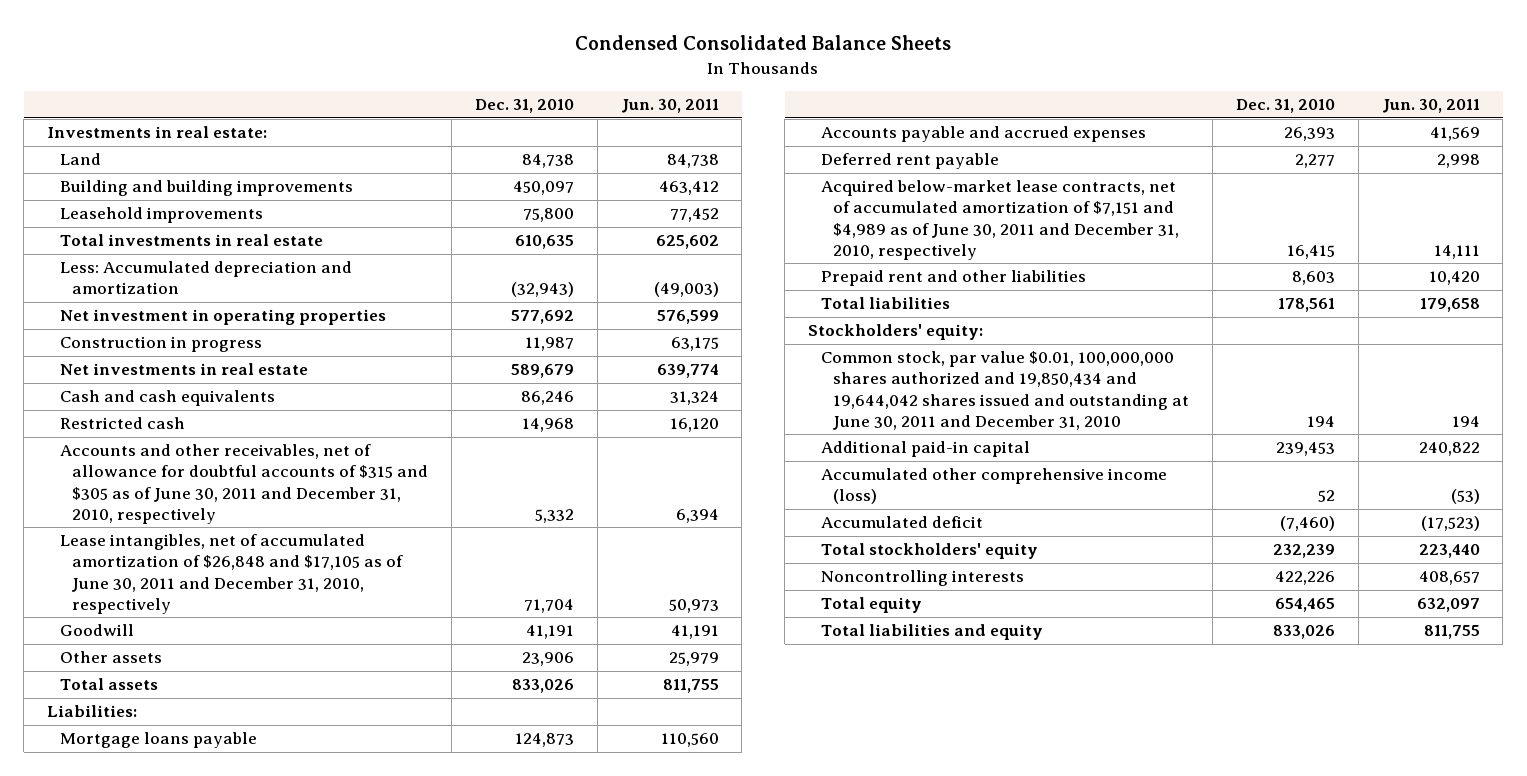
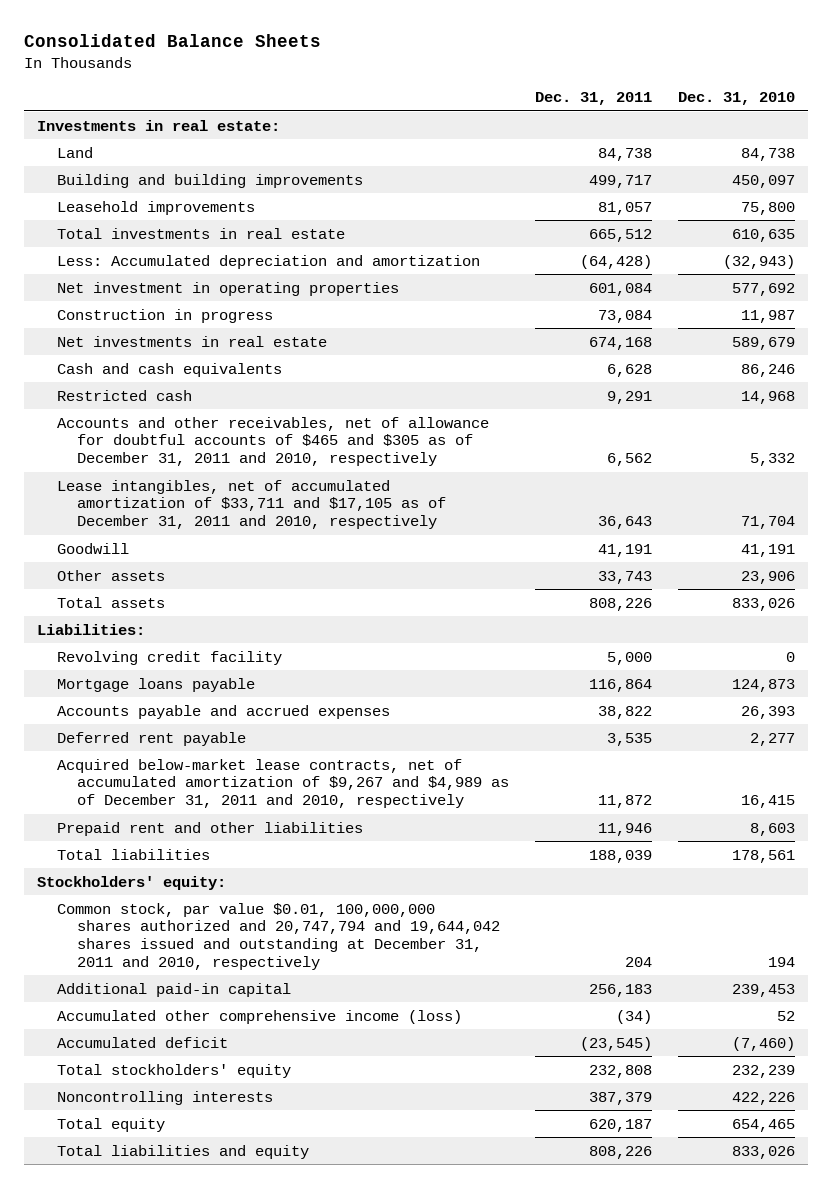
- Condensed Consolidated Balance Sheets
+ Consolidated Balance Sheets
- | Dec. 31, 2010 | Jun. 30, 2011
+ | Dec. 31, 2011 | Dec. 31, 2010
- Accounts and other receivables, net of allowance for doubtful accounts of $315 and $305 as of June 30, 2011 and December 31, 2010, respectively | 5,332 | 6,394
- Lease intangibles, net of accumulated amortization of $26,848 and $17,105 as of June 30, 2011 and December 31, 2010, respectively | 71,704 | 50,973
+ Accounts and other receivables, net of allowance for doubtful accounts of $465 and $305 as of December 31, 2011 and 2010, respectively | 6,562 | 5,332
+ Lease intangibles, net of accumulated amortization of $33,711 and $17,105 as of December 31, 2011 and 2010, respectively | 36,643 | 71,704
+ Revolving credit facility | 5,000 | 0
- Acquired below-market lease contracts, net of accumulated amortization of $7,151 and $4,989 as of June 30, 2011 and December 31, 2010, respectively | 16,415 | 14,111
+ Acquired below-market lease contracts, net of accumulated amortization of $9,267 and $4,989 as of December 31, 2011 and 2010, respectively | 11,872 | 16,415
- Common stock, par value $0.01, 100,000,000 shares authorized and 19,850,434 and 19,644,042 shares issued and outstanding at June 30, 2011 and December 31, 2010 | 194 | 194
+ Common stock, par value $0.01, 100,000,000 shares authorized and 20,747,794 and 19,644,042 shares issued and outstanding at December 31, 2011 and 2010, respectively | 204 | 194

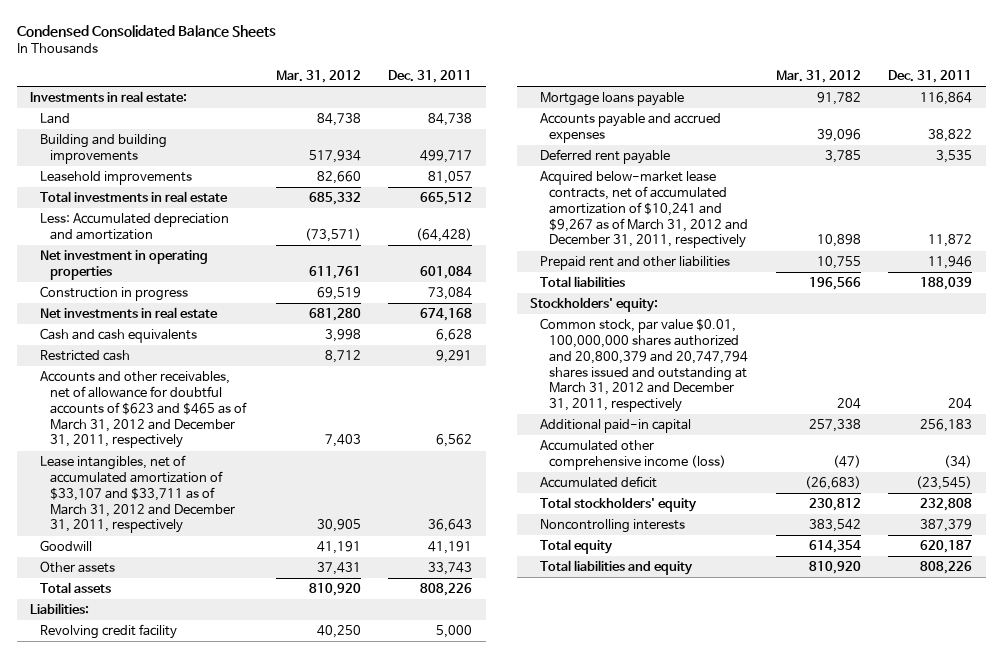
- Consolidated Balance Sheets
+ Condensed Consolidated Balance Sheets
- | Dec. 31, 2011 | Dec. 31, 2010
+ | Mar. 31, 2012 | Dec. 31, 2011
- Accounts and other receivables, net of allowance for doubtful accounts of $465 and $305 as of December 31, 2011 and 2010, respectively | 6,562 | 5,332
- Lease intangibles, net of accumulated amortization of $33,711 and $17,105 as of December 31, 2011 and 2010, respectively | 36,643 | 71,704
+ Accounts and other receivables, net of allowance for doubtful accounts of $623 and $465 as of March 31, 2012 and December 31, 2011, respectively | 7,403 | 6,562
+ Lease intangibles, net of accumulated amortization of $33,107 and $33,711 as of March 31, 2012 and December 31, 2011, respectively | 30,905 | 36,643
- Acquired below-market lease contracts, net of accumulated amortization of $9,267 and $4,989 as of December 31, 2011 and 2010, respectively | 11,872 | 16,415
+ Acquired below-market lease contracts, net of accumulated amortization of $10,241 and $9,267 as of March 31, 2012 and December 31, 2011, respectively | 10,898 | 11,872
- Common stock, par value $0.01, 100,000,000 shares authorized and 20,747,794 and 19,644,042 shares issued and outstanding at December 31, 2011 and 2010, respectively | 204 | 194
+ Common stock, par value $0.01, 100,000,000 shares authorized and 20,800,379 and 20,747,794 shares issued and outstanding at March 31, 2012 and December 31, 2011, respectively | 204 | 204

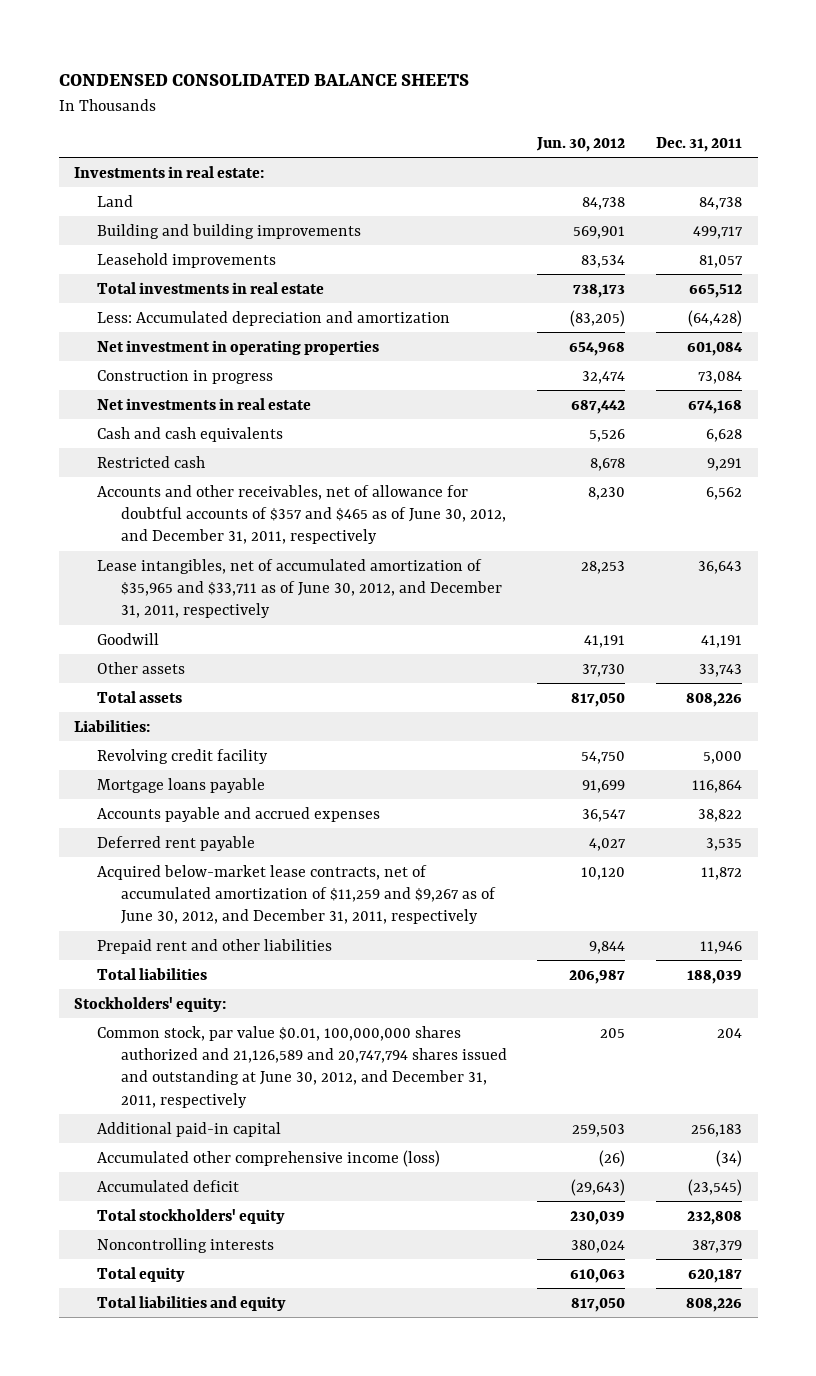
- Condensed Consolidated Balance Sheets
+ CONDENSED CONSOLIDATED BALANCE SHEETS
- | Mar. 31, 2012 | Dec. 31, 2011
+ | Jun. 30, 2012 | Dec. 31, 2011
- Accounts and other receivables, net of allowance for doubtful accounts of $623 and $465 as of March 31, 2012 and December 31, 2011, respectively | 7,403 | 6,562
- Lease intangibles, net of accumulated amortization of $33,107 and $33,711 as of March 31, 2012 and December 31, 2011, respectively | 30,905 | 36,643
+ Accounts and other receivables, net of allowance for doubtful accounts of $357 and $465 as of June 30, 2012, and December 31, 2011, respectively | 8,230 | 6,562
+ Lease intangibles, net of accumulated amortization of $35,965 and $33,711 as of June 30, 2012, and December 31, 2011, respectively | 28,253 | 36,643
- Acquired below-market lease contracts, net of accumulated amortization of $10,241 and $9,267 as of March 31, 2012 and December 31, 2011, respectively | 10,898 | 11,872
+ Acquired below-market lease contracts, net of accumulated amortization of $11,259 and $9,267 as of June 30, 2012, and December 31, 2011, respectively | 10,120 | 11,872
- Common stock, par value $0.01, 100,000,000 shares authorized and 20,800,379 and 20,747,794 shares issued and outstanding at March 31, 2012 and December 31, 2011, respectively | 204 | 204
+ Common stock, par value $0.01, 100,000,000 shares authorized and 21,126,589 and 20,747,794 shares issued and outstanding at June 30, 2012, and December 31, 2011, respectively | 205 | 204

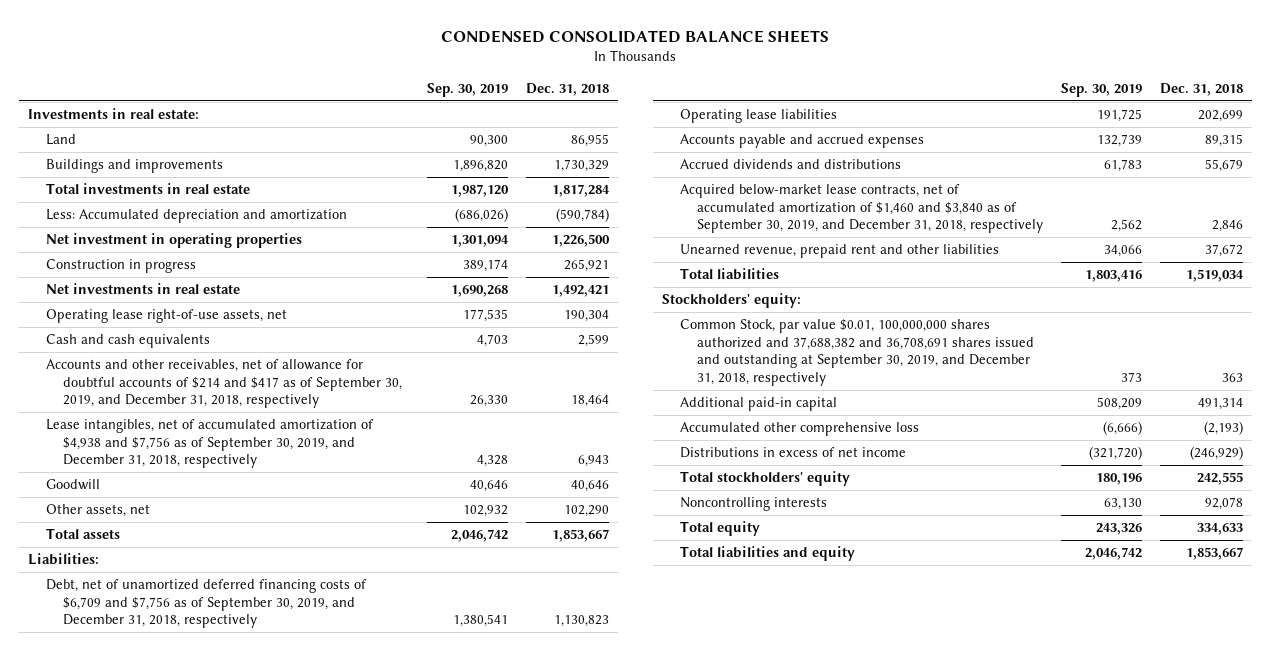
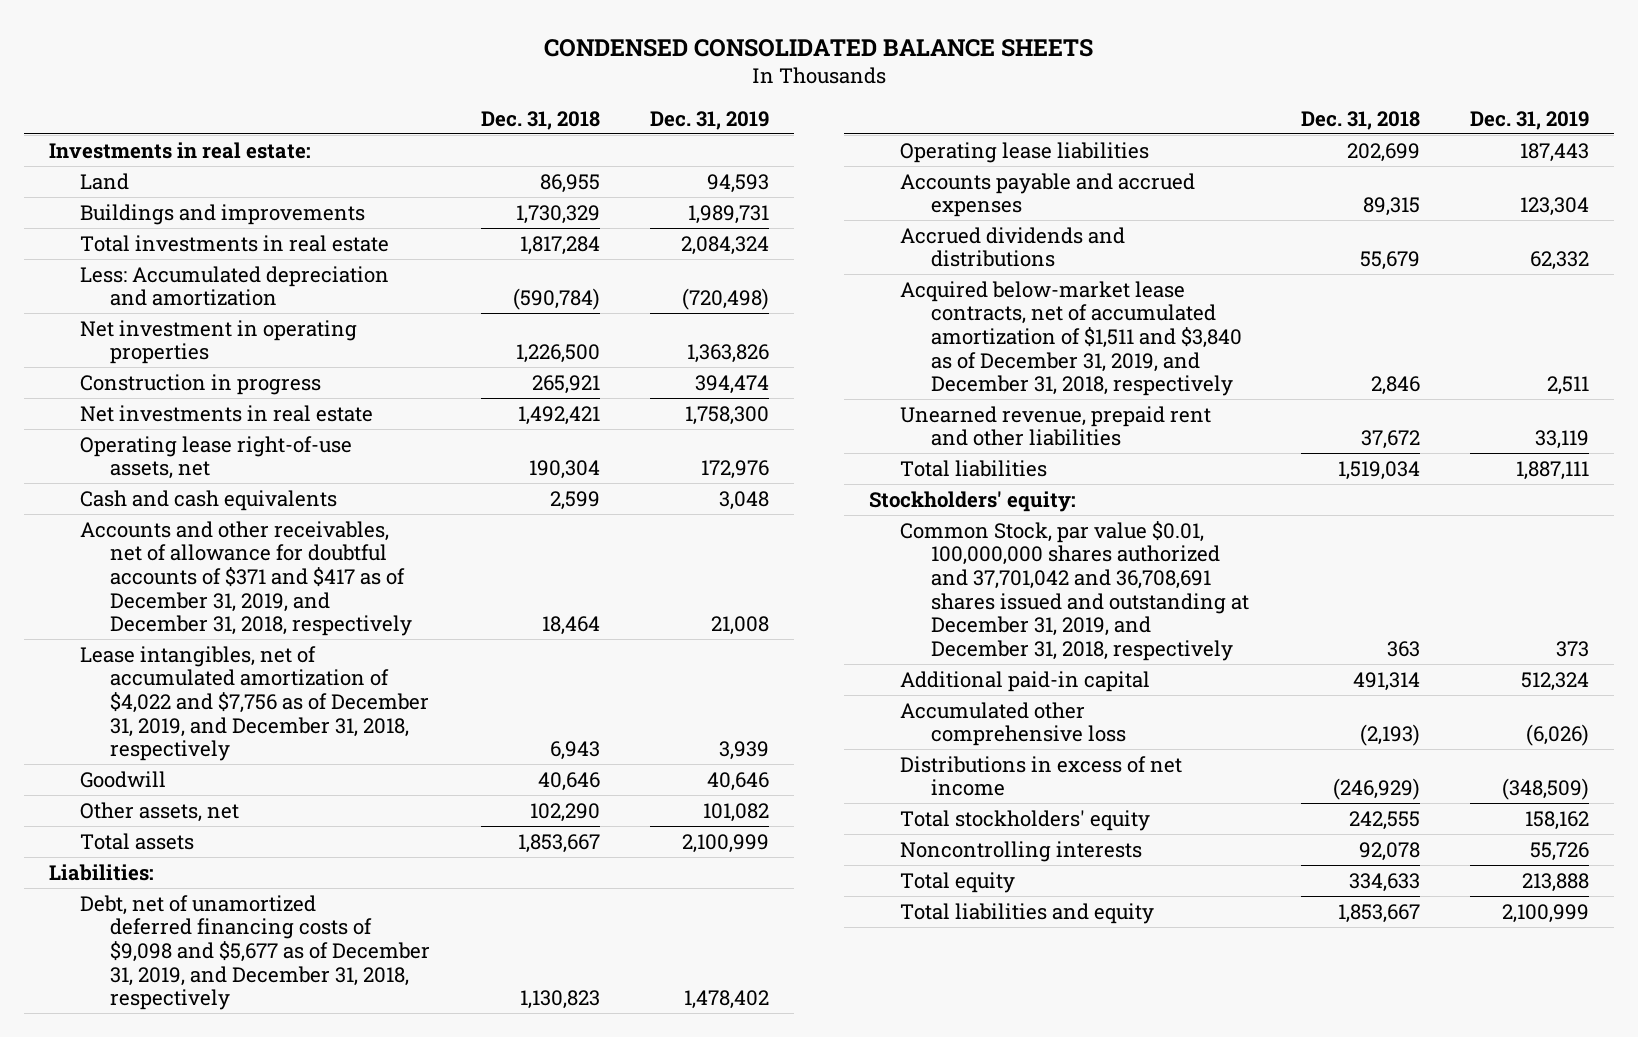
- | Sep. 30, 2019 | Dec. 31, 2018
+ | Dec. 31, 2018 | Dec. 31, 2019
- Accounts and other receivables, net of allowance for doubtful accounts of $214 and $417 as of September 30, 2019, and December 31, 2018, respectively | 26,330 | 18,464
- Lease intangibles, net of accumulated amortization of $4,938 and $7,756 as of September 30, 2019, and December 31, 2018, respectively | 4,328 | 6,943
+ Accounts and other receivables, net of allowance for doubtful accounts of $371 and $417 as of December 31, 2019, and December 31, 2018, respectively | 18,464 | 21,008
+ Lease intangibles, net of accumulated amortization of $4,022 and $7,756 as of December 31, 2019, and December 31, 2018, respectively | 6,943 | 3,939
- Debt, net of unamortized deferred financing costs of $6,709 and $7,756 as of September 30, 2019, and December 31, 2018, respectively | 1,380,541 | 1,130,823
+ Debt, net of unamortized deferred financing costs of $9,098 and $5,677 as of December 31, 2019, and December 31, 2018, respectively | 1,130,823 | 1,478,402
- Acquired below-market lease contracts, net of accumulated amortization of $1,460 and $3,840 as of September 30, 2019, and December 31, 2018, respectively | 2,562 | 2,846
+ Acquired below-market lease contracts, net of accumulated amortization of $1,511 and $3,840 as of December 31, 2019, and December 31, 2018, respectively | 2,846 | 2,511
- Common Stock, par value $0.01, 100,000,000 shares authorized and 37,688,382 and 36,708,691 shares issued and outstanding at September 30, 2019, and December 31, 2018, respectively | 373 | 363
+ Common Stock, par value $0.01, 100,000,000 shares authorized and 37,701,042 and 36,708,691 shares issued and outstanding at December 31, 2019, and December 31, 2018, respectively | 363 | 373

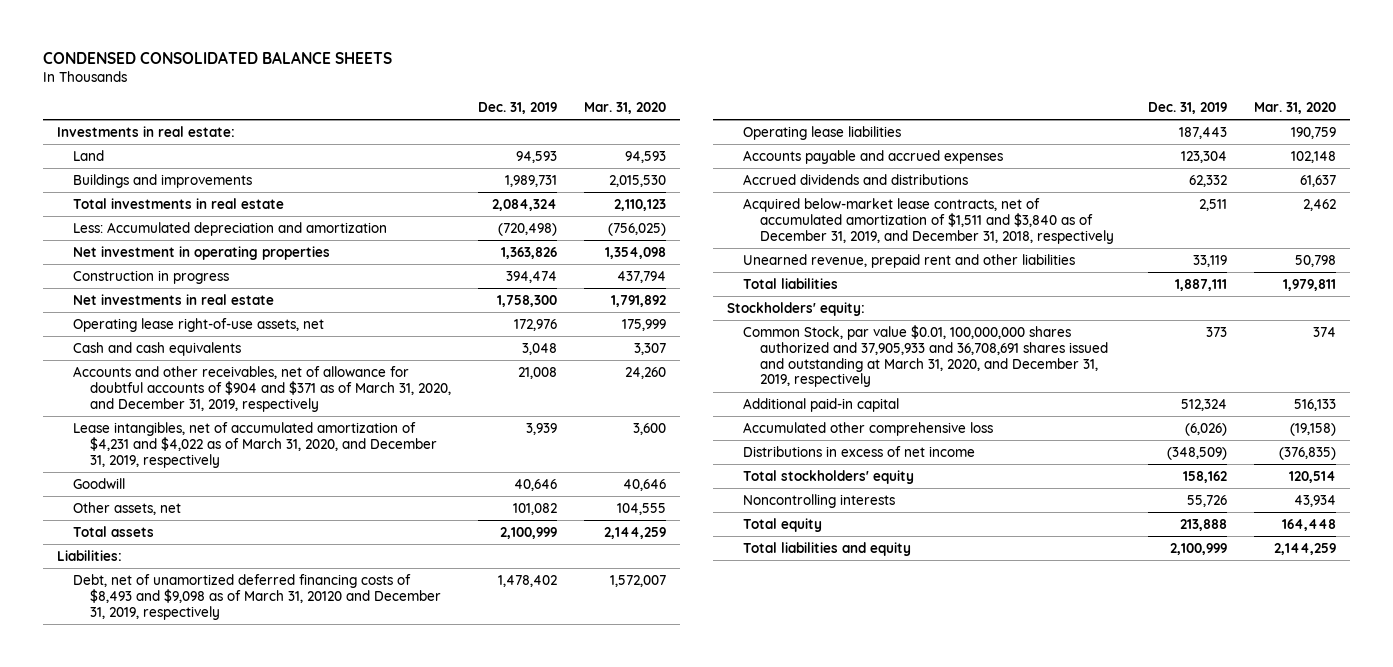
- | Dec. 31, 2018 | Dec. 31, 2019
+ | Dec. 31, 2019 | Mar. 31, 2020
- Accounts and other receivables, net of allowance for doubtful accounts of $371 and $417 as of December 31, 2019, and December 31, 2018, respectively | 18,464 | 21,008
- Lease intangibles, net of accumulated amortization of $4,022 and $7,756 as of December 31, 2019, and December 31, 2018, respectively | 6,943 | 3,939
+ Accounts and other receivables, net of allowance for doubtful accounts of $904 and $371 as of March 31, 2020, and December 31, 2019, respectively | 21,008 | 24,260
+ Lease intangibles, net of accumulated amortization of $4,231 and $4,022 as of March 31, 2020, and December 31, 2019, respectively | 3,939 | 3,600
- Debt, net of unamortized deferred financing costs of $9,098 and $5,677 as of December 31, 2019, and December 31, 2018, respectively | 1,130,823 | 1,478,402
+ Debt, net of unamortized deferred financing costs of $8,493 and $9,098 as of March 31, 20120 and December 31, 2019, respectively | 1,478,402 | 1,572,007
- Common Stock, par value $0.01, 100,000,000 shares authorized and 37,701,042 and 36,708,691 shares issued and outstanding at December 31, 2019, and December 31, 2018, respectively | 363 | 373
+ Common Stock, par value $0.01, 100,000,000 shares authorized and 37,905,933 and 36,708,691 shares issued and outstanding at March 31, 2020, and December 31, 2019, respectively | 373 | 374

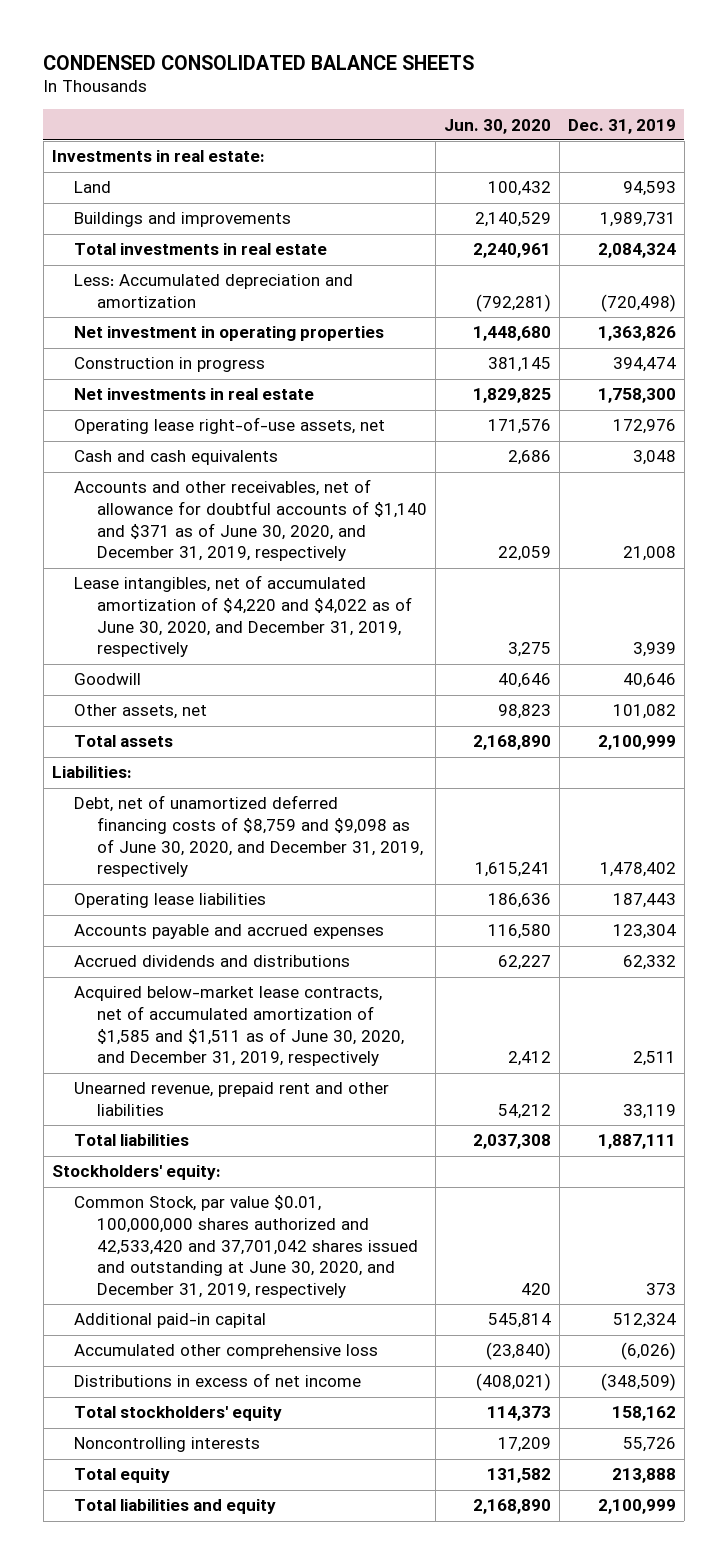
- | Dec. 31, 2019 | Mar. 31, 2020
+ | Jun. 30, 2020 | Dec. 31, 2019
- Accounts and other receivables, net of allowance for doubtful accounts of $904 and $371 as of March 31, 2020, and December 31, 2019, respectively | 21,008 | 24,260
- Lease intangibles, net of accumulated amortization of $4,231 and $4,022 as of March 31, 2020, and December 31, 2019, respectively | 3,939 | 3,600
+ Accounts and other receivables, net of allowance for doubtful accounts of $1,140 and $371 as of June 30, 2020, and December 31, 2019, respectively | 22,059 | 21,008
+ Lease intangibles, net of accumulated amortization of $4,220 and $4,022 as of June 30, 2020, and December 31, 2019, respectively | 3,275 | 3,939
- Debt, net of unamortized deferred financing costs of $8,493 and $9,098 as of March 31, 20120 and December 31, 2019, respectively | 1,478,402 | 1,572,007
+ Debt, net of unamortized deferred financing costs of $8,759 and $9,098 as of June 30, 2020, and December 31, 2019, respectively | 1,615,241 | 1,478,402
- Acquired below-market lease contracts, net of accumulated amortization of $1,511 and $3,840 as of December 31, 2019, and December 31, 2018, respectively | 2,511 | 2,462
+ Acquired below-market lease contracts, net of accumulated amortization of $1,585 and $1,511 as of June 30, 2020, and December 31, 2019, respectively | 2,412 | 2,511
- Common Stock, par value $0.01, 100,000,000 shares authorized and 37,905,933 and 36,708,691 shares issued and outstanding at March 31, 2020, and December 31, 2019, respectively | 373 | 374
+ Common Stock, par value $0.01, 100,000,000 shares authorized and 42,533,420 and 37,701,042 shares issued and outstanding at June 30, 2020, and December 31, 2019, respectively | 420 | 373

